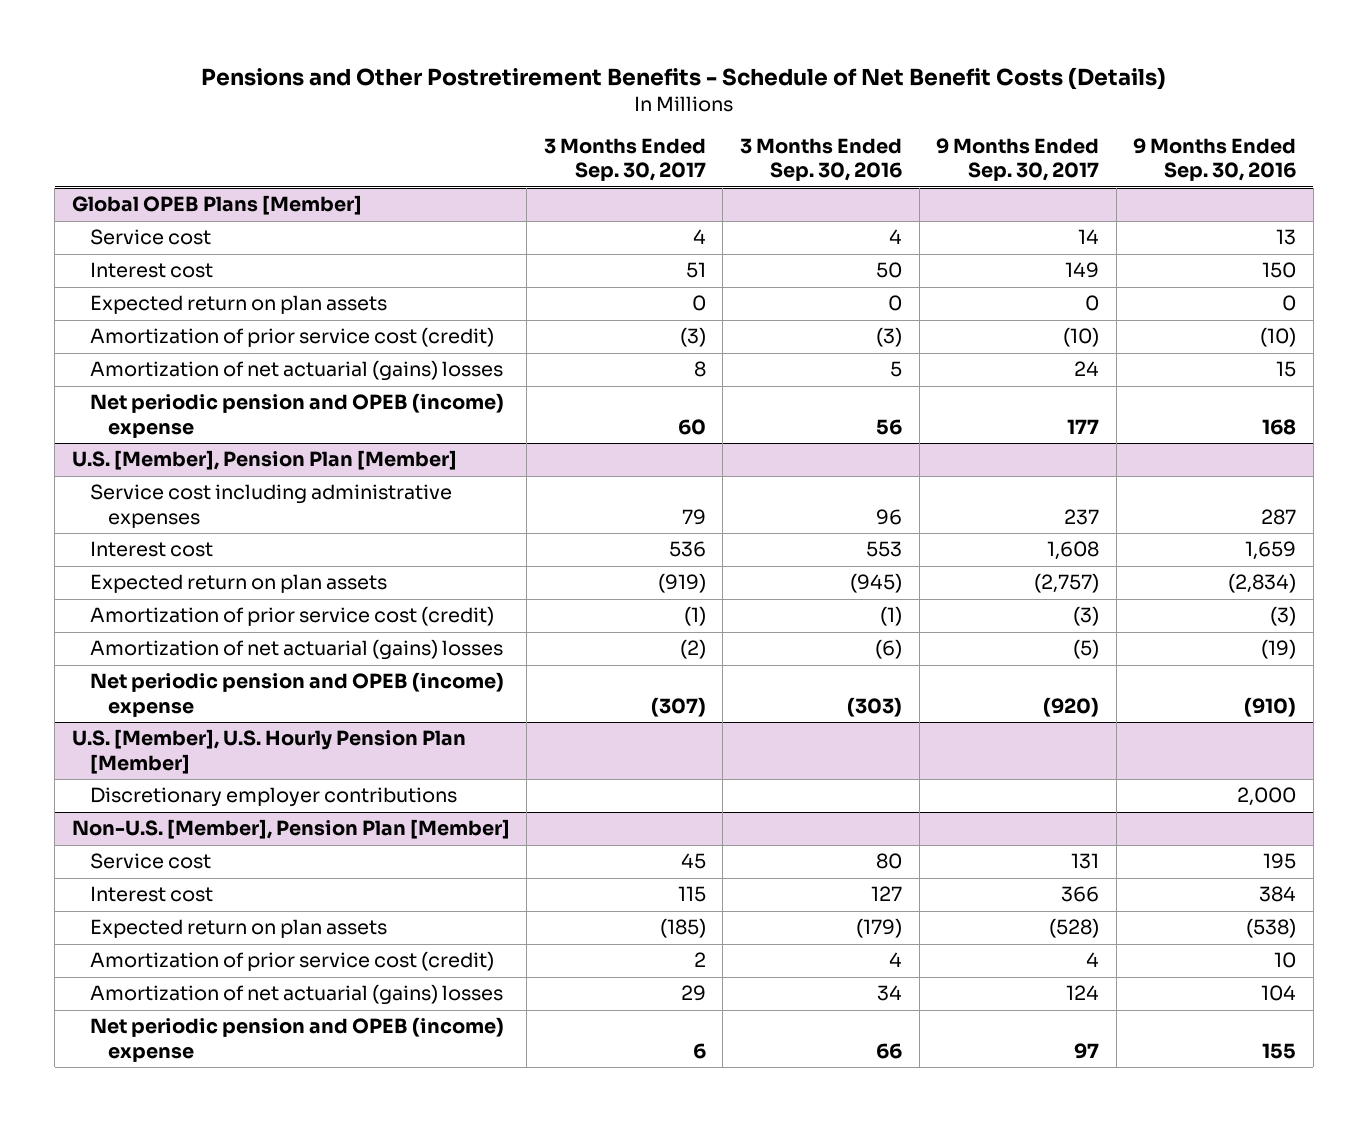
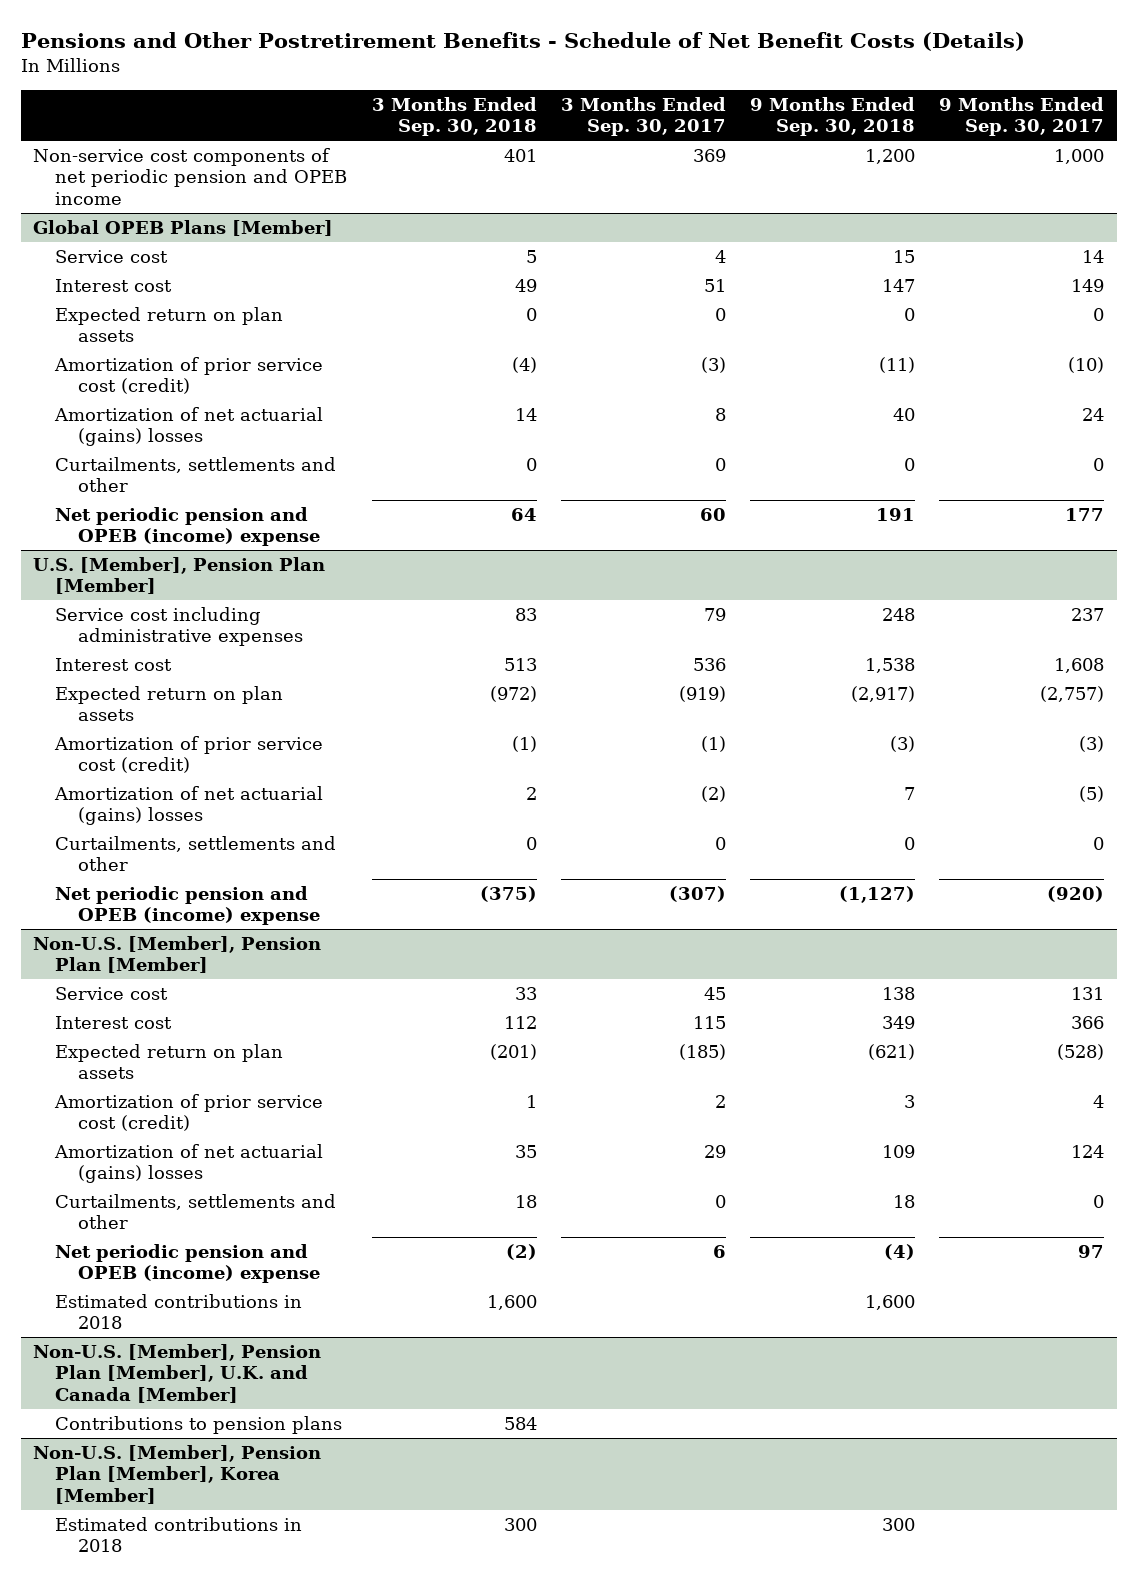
- | 3 Months Ended Sep. 30, 2017 | 3 Months Ended Sep. 30, 2016 | 9 Months Ended Sep. 30, 2017 | 9 Months Ended Sep. 30, 2016
+ | 3 Months Ended Sep. 30, 2018 | 3 Months Ended Sep. 30, 2017 | 9 Months Ended Sep. 30, 2018 | 9 Months Ended Sep. 30, 2017
+ Non-service cost components of net periodic pension and OPEB income | 401 | 369 | 1,200 | 1,000
@ Global OPEB Plans [Member]
+ Curtailments, settlements and other | 0 | 0 | 0 | 0
@ U.S. [Member], Pension Plan [Member]
+ Curtailments, settlements and other | 0 | 0 | 0 | 0
- U.S. [Member], U.S. Hourly Pension Plan [Member]
- Discretionary employer contributions | | | | 2,000
@ Non-U.S. [Member], Pension Plan [Member]
+ Curtailments, settlements and other | 18 | 0 | 18 | 0
+ Estimated contributions in 2018 | 1,600 | | 1,600 |
+ Non-U.S. [Member], Pension Plan [Member], U.K. and Canada [Member]
+ Contributions to pension plans | 584 | | |
+ Non-U.S. [Member], Pension Plan [Member], Korea [Member]
+ Estimated contributions in 2018 | 300 | | 300 |

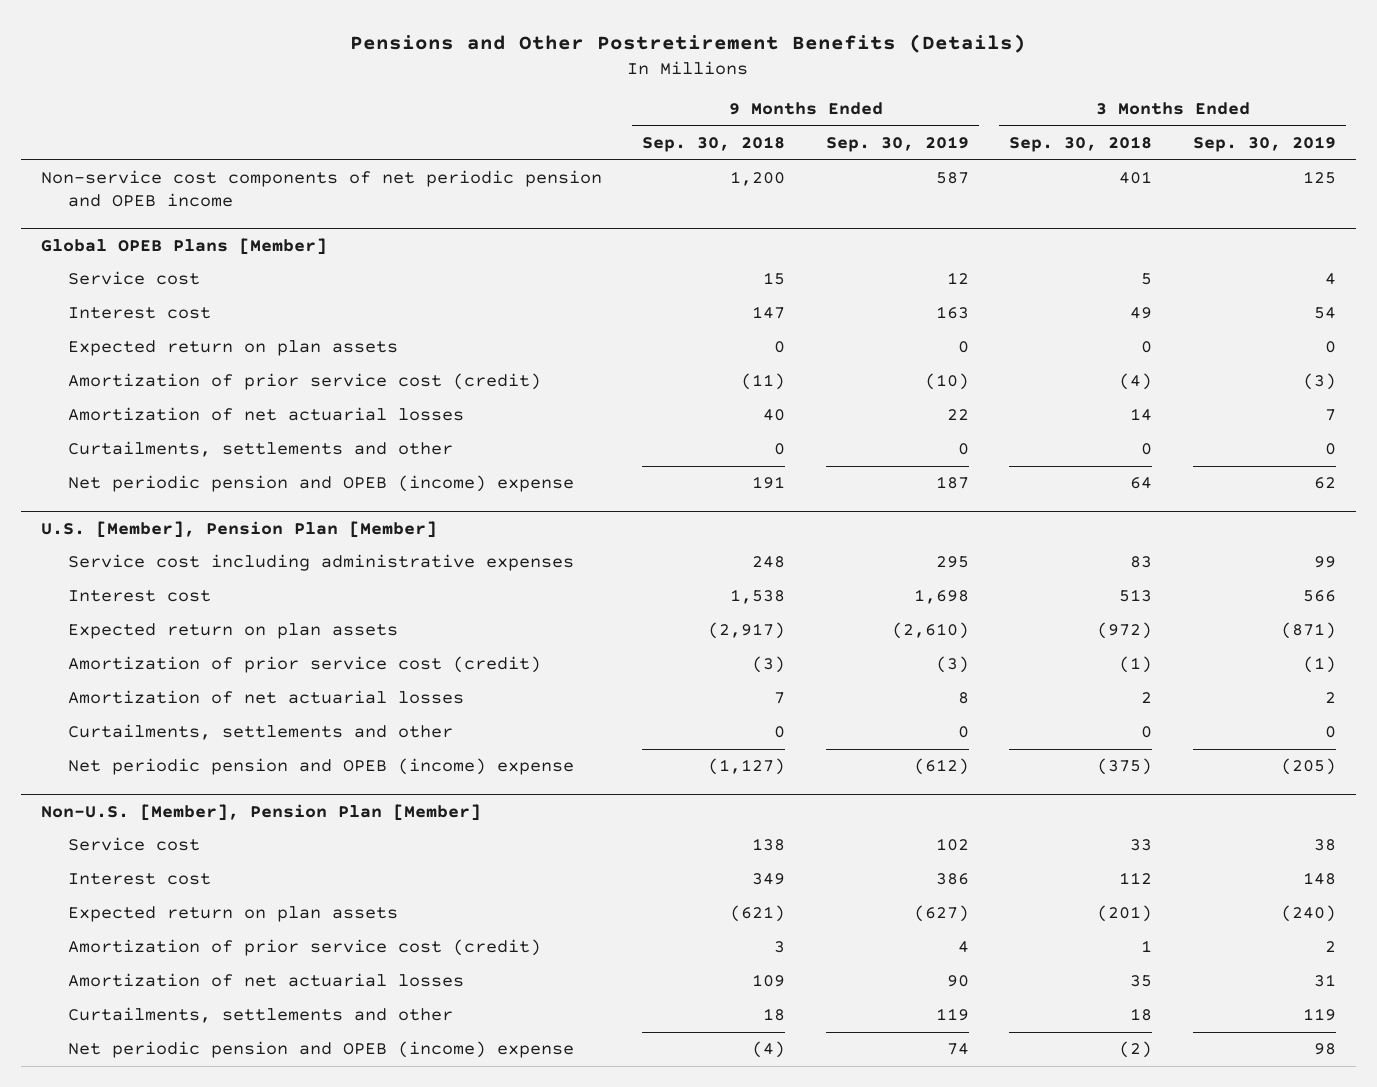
- Pensions and Other Postretirement Benefits - Schedule of Net Benefit Costs (Details)
+ Pensions and Other Postretirement Benefits (Details)
- | 3 Months Ended Sep. 30, 2018 | 3 Months Ended Sep. 30, 2017 | 9 Months Ended Sep. 30, 2018 | 9 Months Ended Sep. 30, 2017
+ | 9 Months Ended Sep. 30, 2018 | 9 Months Ended Sep. 30, 2019 | 3 Months Ended Sep. 30, 2018 | 3 Months Ended Sep. 30, 2019
@ Global OPEB Plans [Member]
- Amortization of net actuarial (gains) losses | 14 | 8 | 40 | 24
+ Amortization of net actuarial losses | 40 | 22 | 14 | 7
@ U.S. [Member], Pension Plan [Member]
- Amortization of net actuarial (gains) losses | 2 | (2) | 7 | (5)
+ Amortization of net actuarial losses | 7 | 8 | 2 | 2
@ Non-U.S. [Member], Pension Plan [Member]
- Amortization of net actuarial (gains) losses | 35 | 29 | 109 | 124
+ Amortization of net actuarial losses | 109 | 90 | 35 | 31
- Estimated contributions in 2018 | 1,600 | | 1,600 |
- Non-U.S. [Member], Pension Plan [Member], U.K. and Canada [Member]
- Contributions to pension plans | 584 | | |
- Non-U.S. [Member], Pension Plan [Member], Korea [Member]
- Estimated contributions in 2018 | 300 | | 300 |

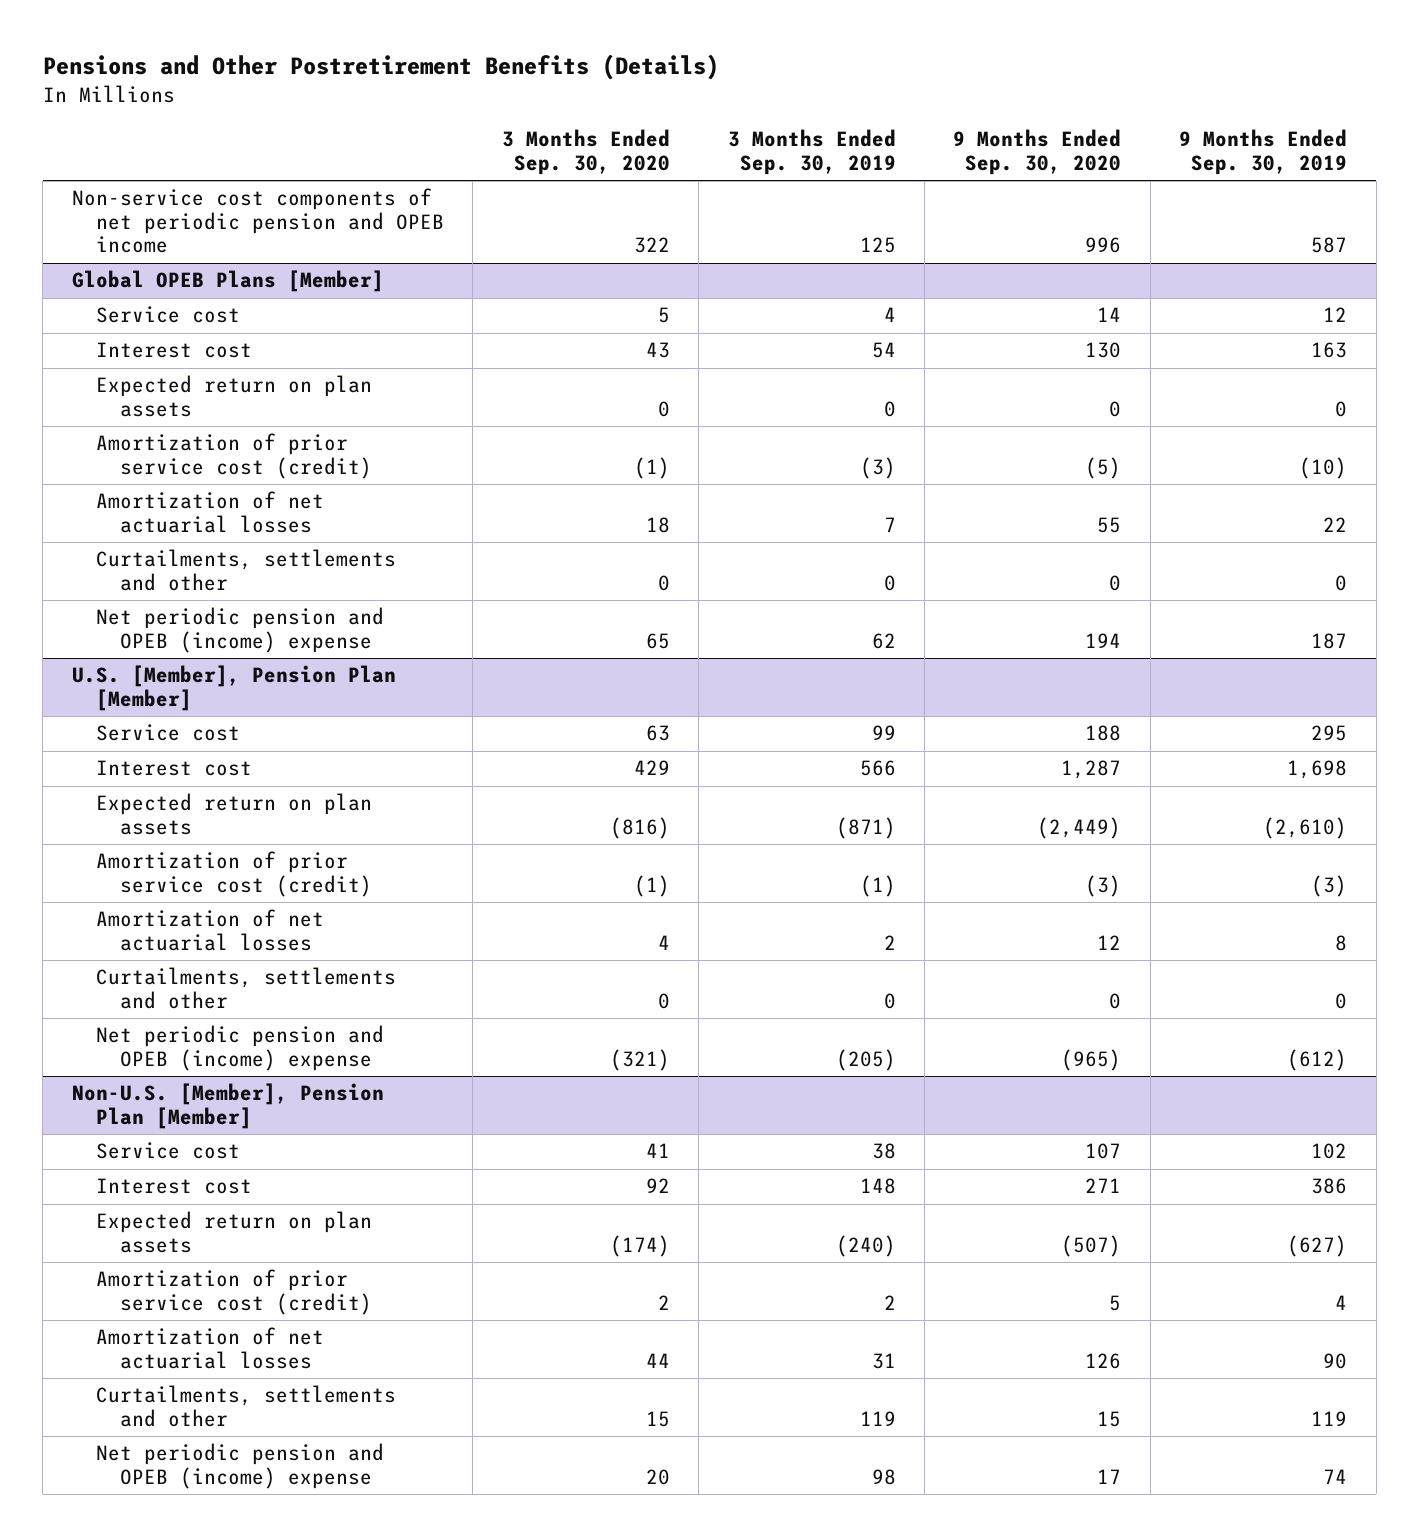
- | 9 Months Ended Sep. 30, 2018 | 9 Months Ended Sep. 30, 2019 | 3 Months Ended Sep. 30, 2018 | 3 Months Ended Sep. 30, 2019
+ | 3 Months Ended Sep. 30, 2020 | 3 Months Ended Sep. 30, 2019 | 9 Months Ended Sep. 30, 2020 | 9 Months Ended Sep. 30, 2019
@ U.S. [Member], Pension Plan [Member]
- Service cost including administrative expenses | 248 | 295 | 83 | 99
+ Service cost | 63 | 99 | 188 | 295

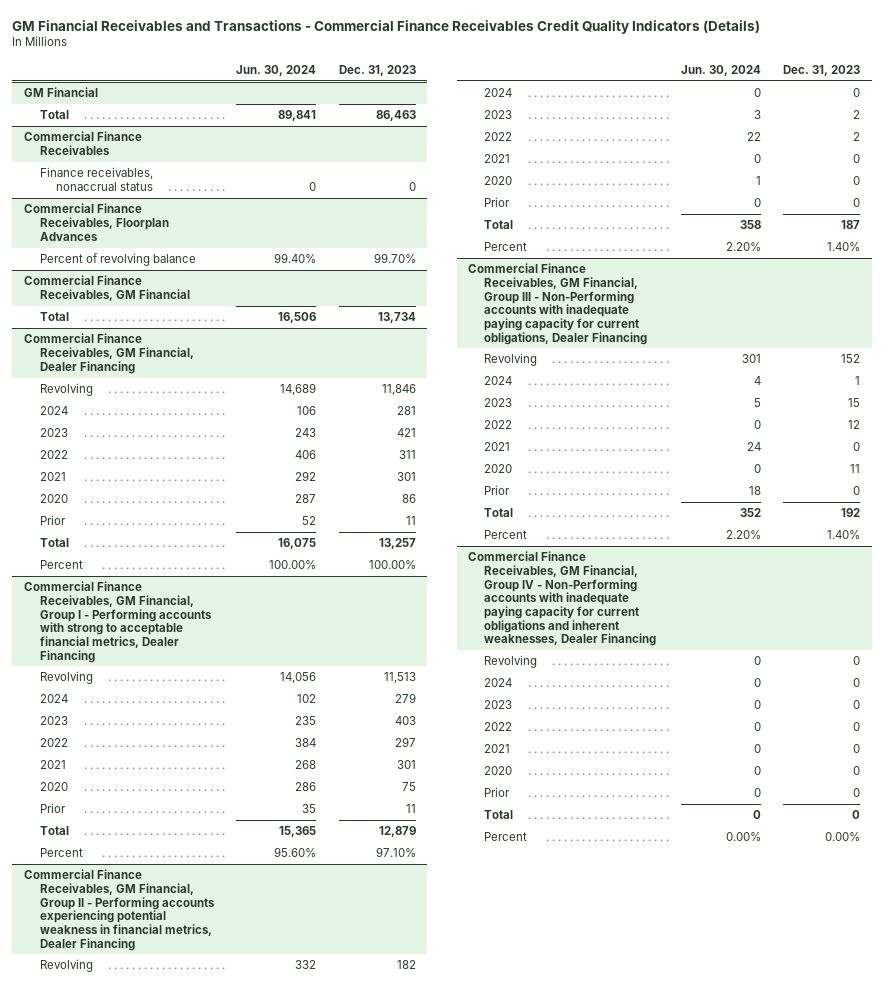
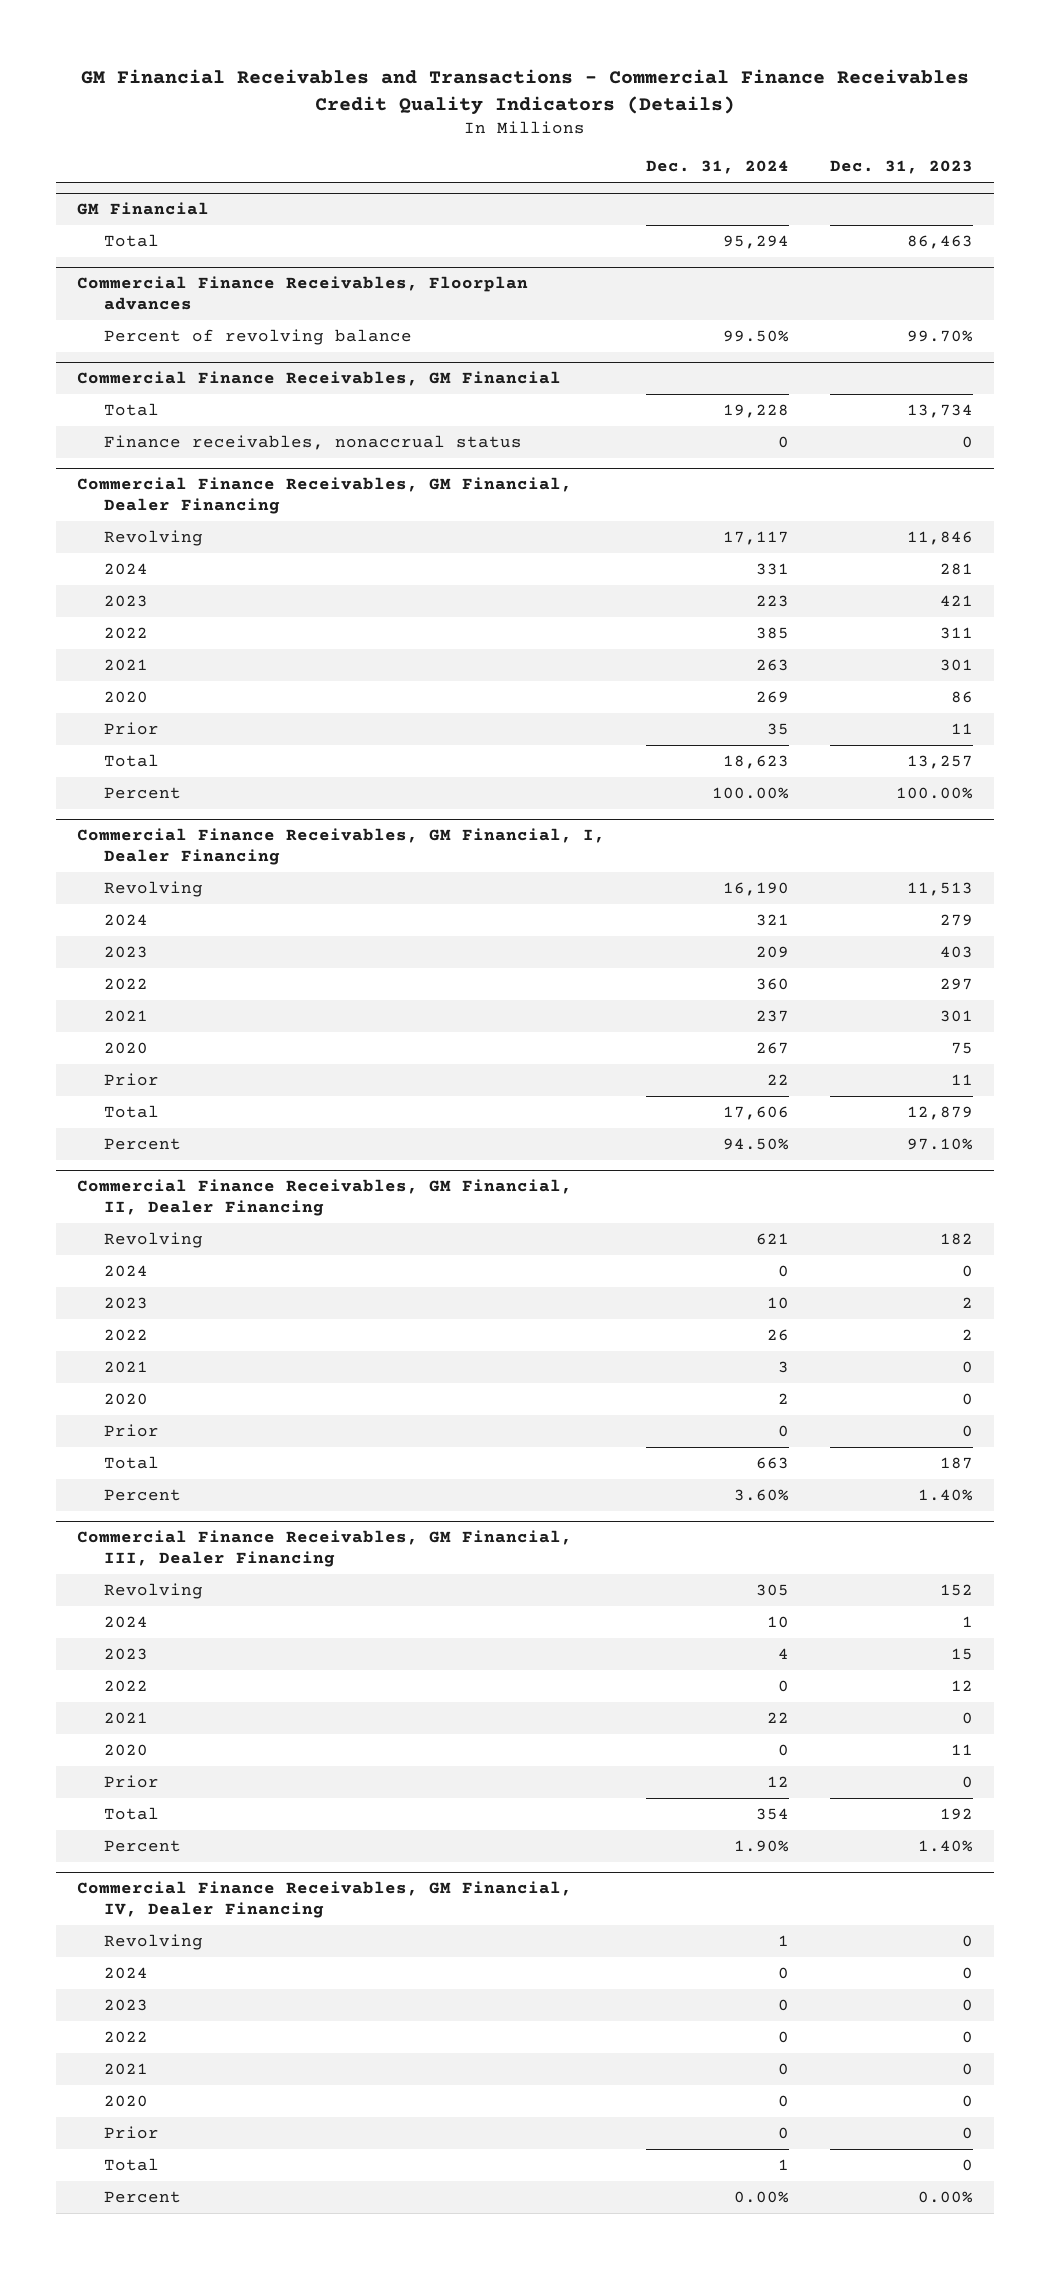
- | Jun. 30, 2024 | Dec. 31, 2023
+ | Dec. 31, 2024 | Dec. 31, 2023
- Commercial Finance Receivables
- Finance receivables, nonaccrual status | 0 | 0
- Commercial Finance Receivables, Floorplan Advances
+ Commercial Finance Receivables, Floorplan advances
@ Commercial Finance Receivables, GM Financial
+ Finance receivables, nonaccrual status | 0 | 0
- Commercial Finance Receivables, GM Financial, Group I - Performing accounts with strong to acceptable financial metrics, Dealer Financing
+ Commercial Finance Receivables, GM Financial, I, Dealer Financing
- Commercial Finance Receivables, GM Financial, Group II - Performing accounts experiencing potential weakness in financial metrics, Dealer Financing
+ Commercial Finance Receivables, GM Financial, II, Dealer Financing
- Commercial Finance Receivables, GM Financial, Group III - Non-Performing accounts with inadequate paying capacity for current obligations, Dealer Financing
+ Commercial Finance Receivables, GM Financial, III, Dealer Financing
- Commercial Finance Receivables, GM Financial, Group IV - Non-Performing accounts with inadequate paying capacity for current obligations and inherent weaknesses, Dealer Financing
+ Commercial Finance Receivables, GM Financial, IV, Dealer Financing

